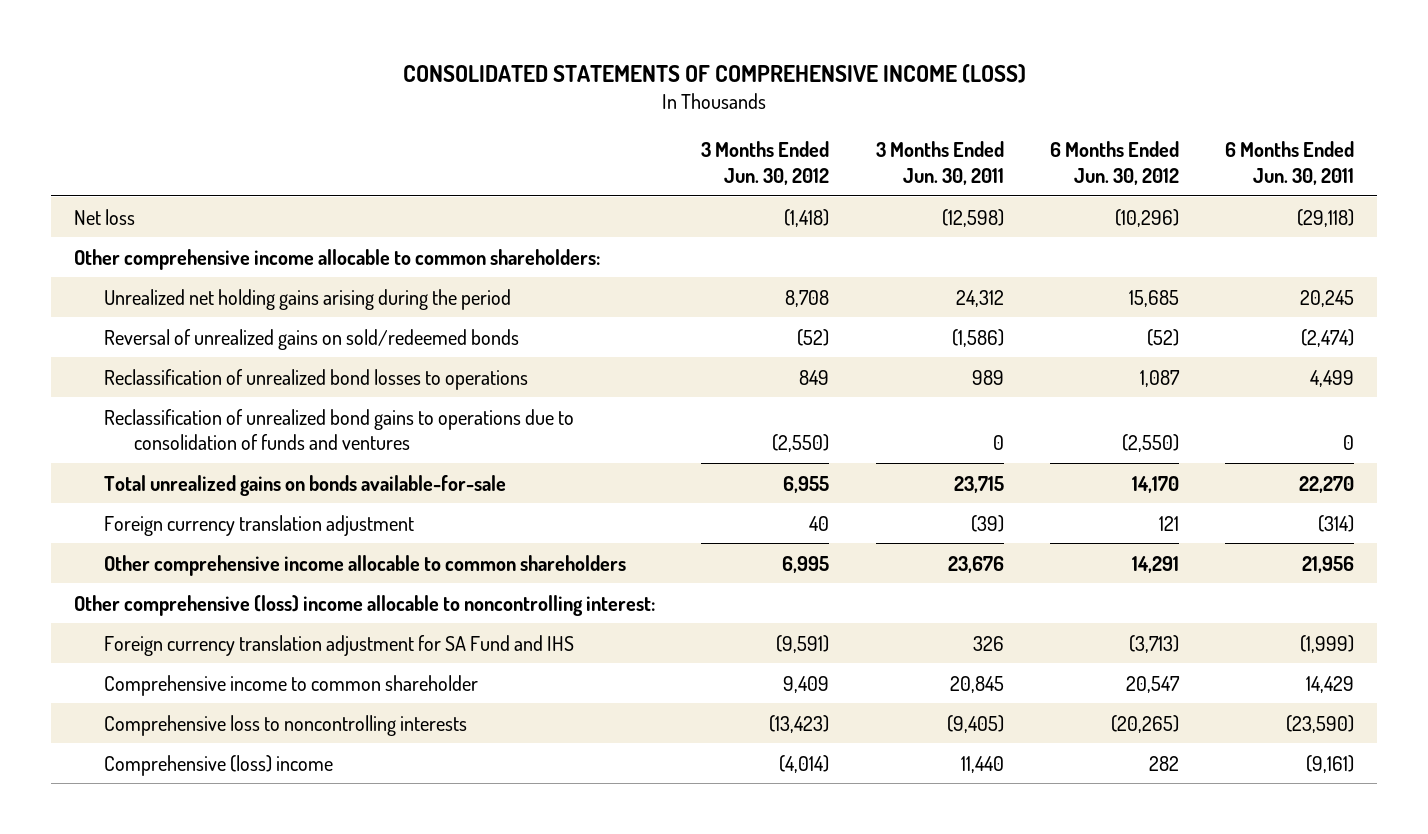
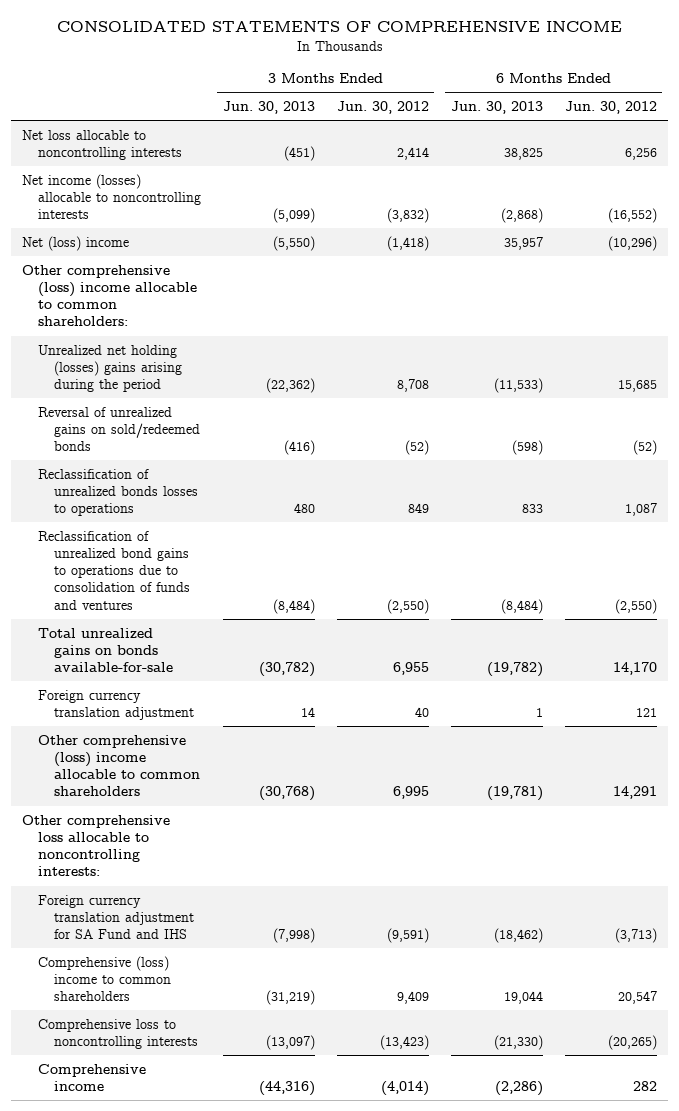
- CONSOLIDATED STATEMENTS OF COMPREHENSIVE INCOME (LOSS)
+ CONSOLIDATED STATEMENTS OF COMPREHENSIVE INCOME
- | 3 Months Ended Jun. 30, 2012 | 3 Months Ended Jun. 30, 2011 | 6 Months Ended Jun. 30, 2012 | 6 Months Ended Jun. 30, 2011
+ | 3 Months Ended Jun. 30, 2013 | 3 Months Ended Jun. 30, 2012 | 6 Months Ended Jun. 30, 2013 | 6 Months Ended Jun. 30, 2012
- Net loss | (1,418) | (12,598) | (10,296) | (29,118)
- Other comprehensive income allocable to common shareholders:
- Unrealized net holding gains arising during the period | 8,708 | 24,312 | 15,685 | 20,245
+ Net loss allocable to noncontrolling interests | (451) | 2,414 | 38,825 | 6,256
+ Net income (losses) allocable to noncontrolling interests | (5,099) | (3,832) | (2,868) | (16,552)
+ Net (loss) income | (5,550) | (1,418) | 35,957 | (10,296)
+ Other comprehensive (loss) income allocable to common shareholders:
+ Unrealized net holding (losses) gains arising during the period | (22,362) | 8,708 | (11,533) | 15,685
- Reclassification of unrealized bond losses to operations | 849 | 989 | 1,087 | 4,499
+ Reclassification of unrealized bonds losses to operations | 480 | 849 | 833 | 1,087
- Other comprehensive income allocable to common shareholders | 6,995 | 23,676 | 14,291 | 21,956
- Other comprehensive (loss) income allocable to noncontrolling interest:
+ Other comprehensive (loss) income allocable to common shareholders | (30,768) | 6,995 | (19,781) | 14,291
+ Other comprehensive loss allocable to noncontrolling interests:
- Comprehensive income to common shareholder | 9,409 | 20,845 | 20,547 | 14,429
+ Comprehensive (loss) income to common shareholders | (31,219) | 9,409 | 19,044 | 20,547
- Comprehensive (loss) income | (4,014) | 11,440 | 282 | (9,161)
+ Comprehensive income | (44,316) | (4,014) | (2,286) | 282

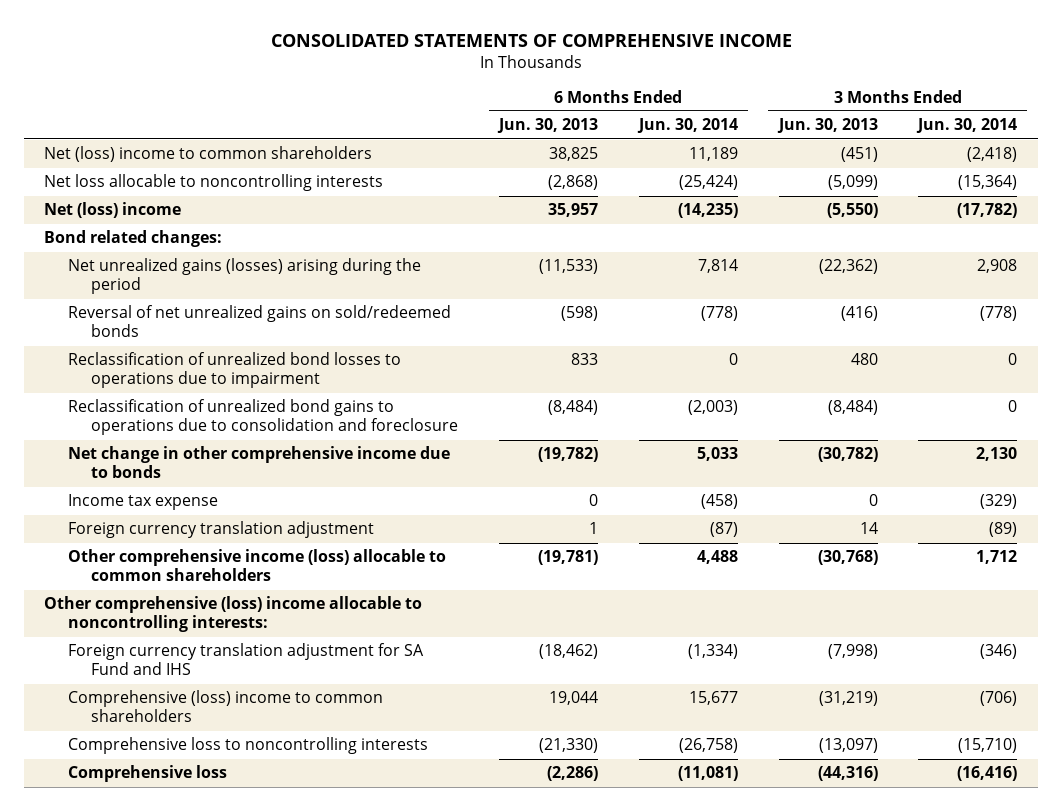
- | 3 Months Ended Jun. 30, 2013 | 3 Months Ended Jun. 30, 2012 | 6 Months Ended Jun. 30, 2013 | 6 Months Ended Jun. 30, 2012
+ | 6 Months Ended Jun. 30, 2013 | 6 Months Ended Jun. 30, 2014 | 3 Months Ended Jun. 30, 2013 | 3 Months Ended Jun. 30, 2014
- Net loss allocable to noncontrolling interests | (451) | 2,414 | 38,825 | 6,256
- Net income (losses) allocable to noncontrolling interests | (5,099) | (3,832) | (2,868) | (16,552)
+ Net (loss) income to common shareholders | 38,825 | 11,189 | (451) | (2,418)
+ Net loss allocable to noncontrolling interests | (2,868) | (25,424) | (5,099) | (15,364)
- Other comprehensive (loss) income allocable to common shareholders:
- Unrealized net holding (losses) gains arising during the period | (22,362) | 8,708 | (11,533) | 15,685
- Reversal of unrealized gains on sold/redeemed bonds | (416) | (52) | (598) | (52)
- Reclassification of unrealized bonds losses to operations | 480 | 849 | 833 | 1,087
- Reclassification of unrealized bond gains to operations due to consolidation of funds and ventures | (8,484) | (2,550) | (8,484) | (2,550)
- Total unrealized gains on bonds available-for-sale | (30,782) | 6,955 | (19,782) | 14,170
+ Bond related changes:
+ Net unrealized gains (losses) arising during the period | (11,533) | 7,814 | (22,362) | 2,908
+ Reversal of net unrealized gains on sold/redeemed bonds | (598) | (778) | (416) | (778)
+ Reclassification of unrealized bond losses to operations due to impairment | 833 | 0 | 480 | 0
+ Reclassification of unrealized bond gains to operations due to consolidation and foreclosure | (8,484) | (2,003) | (8,484) | 0
+ Net change in other comprehensive income due to bonds | (19,782) | 5,033 | (30,782) | 2,130
+ Income tax expense | 0 | (458) | 0 | (329)
- Other comprehensive (loss) income allocable to common shareholders | (30,768) | 6,995 | (19,781) | 14,291
- Other comprehensive loss allocable to noncontrolling interests:
+ Other comprehensive income (loss) allocable to common shareholders | (19,781) | 4,488 | (30,768) | 1,712
+ Other comprehensive (loss) income allocable to noncontrolling interests:
- Comprehensive income | (44,316) | (4,014) | (2,286) | 282
+ Comprehensive loss | (2,286) | (11,081) | (44,316) | (16,416)

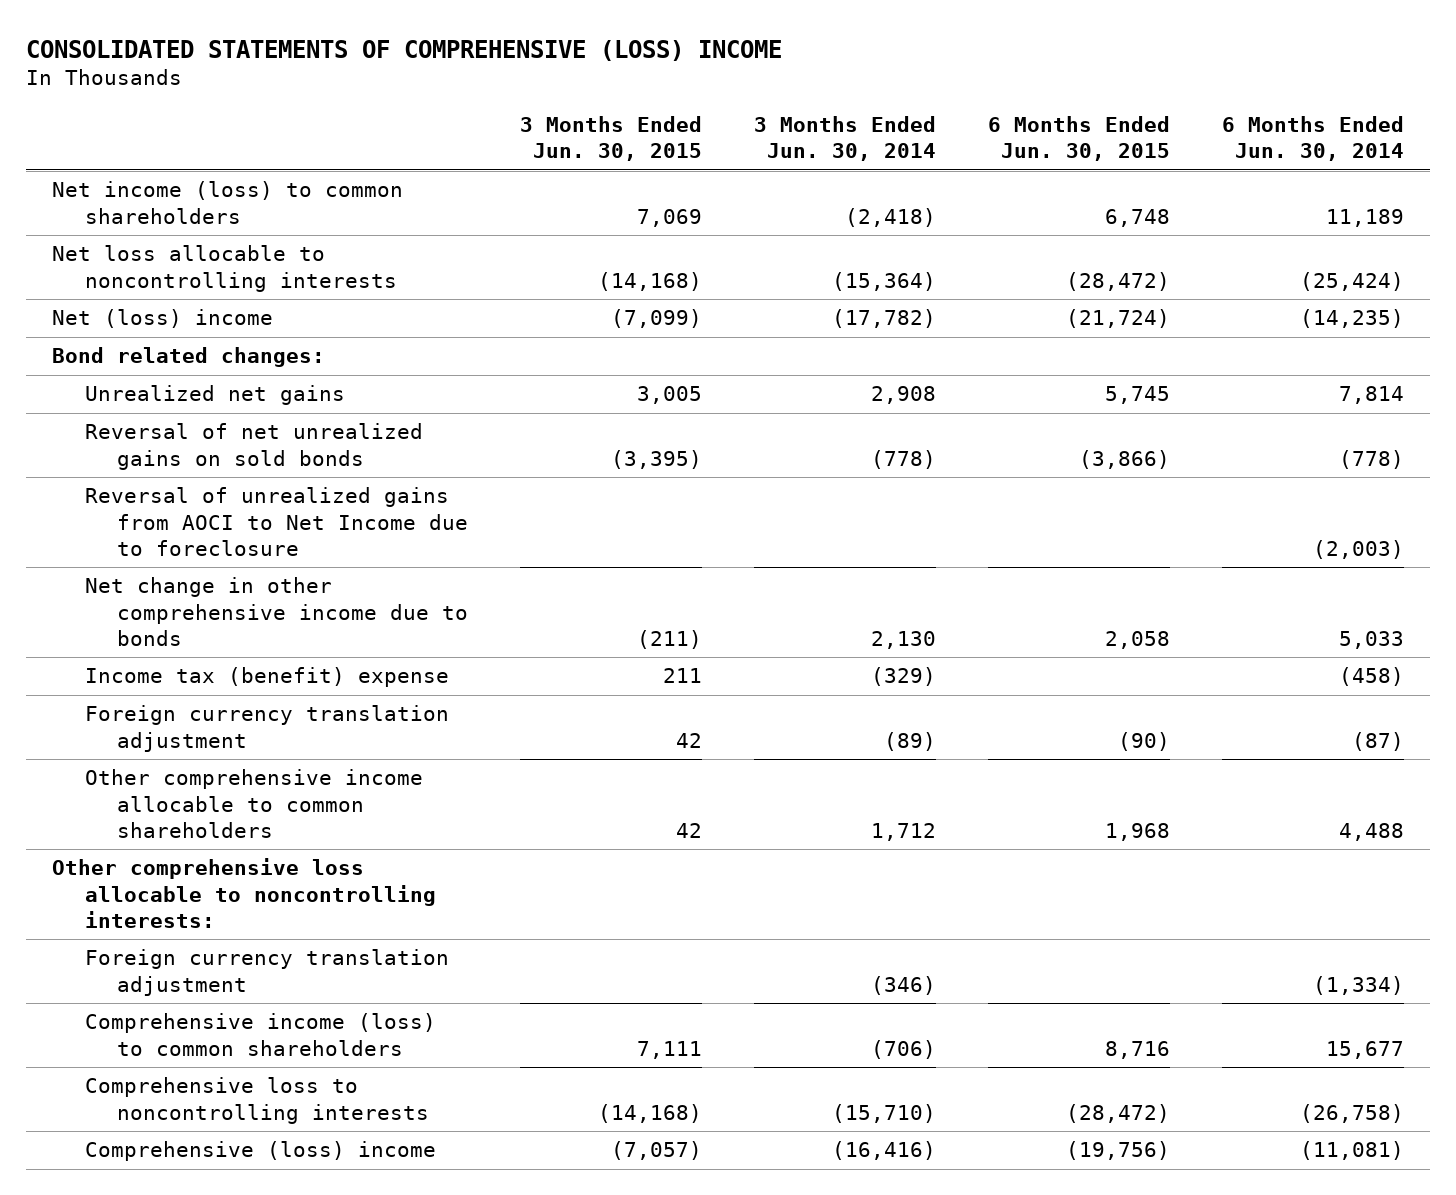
- CONSOLIDATED STATEMENTS OF COMPREHENSIVE INCOME
+ CONSOLIDATED STATEMENTS OF COMPREHENSIVE (LOSS) INCOME
- | 6 Months Ended Jun. 30, 2013 | 6 Months Ended Jun. 30, 2014 | 3 Months Ended Jun. 30, 2013 | 3 Months Ended Jun. 30, 2014
+ | 3 Months Ended Jun. 30, 2015 | 3 Months Ended Jun. 30, 2014 | 6 Months Ended Jun. 30, 2015 | 6 Months Ended Jun. 30, 2014
- Net (loss) income to common shareholders | 38,825 | 11,189 | (451) | (2,418)
+ Net income (loss) to common shareholders | 7,069 | (2,418) | 6,748 | 11,189
- Net unrealized gains (losses) arising during the period | (11,533) | 7,814 | (22,362) | 2,908
- Reversal of net unrealized gains on sold/redeemed bonds | (598) | (778) | (416) | (778)
- Reclassification of unrealized bond losses to operations due to impairment | 833 | 0 | 480 | 0
- Reclassification of unrealized bond gains to operations due to consolidation and foreclosure | (8,484) | (2,003) | (8,484) | 0
+ Unrealized net gains | 3,005 | 2,908 | 5,745 | 7,814
+ Reversal of net unrealized gains on sold bonds | (3,395) | (778) | (3,866) | (778)
+ Reversal of unrealized gains from AOCI to Net Income due to foreclosure | | | | (2,003)
- Income tax expense | 0 | (458) | 0 | (329)
+ Income tax (benefit) expense | 211 | (329) | | (458)
- Other comprehensive income (loss) allocable to common shareholders | (19,781) | 4,488 | (30,768) | 1,712
- Other comprehensive (loss) income allocable to noncontrolling interests:
- Foreign currency translation adjustment for SA Fund and IHS | (18,462) | (1,334) | (7,998) | (346)
- Comprehensive (loss) income to common shareholders | 19,044 | 15,677 | (31,219) | (706)
+ Other comprehensive income allocable to common shareholders | 42 | 1,712 | 1,968 | 4,488
+ Other comprehensive loss allocable to noncontrolling interests:
+ Foreign currency translation adjustment | | (346) | | (1,334)
+ Comprehensive income (loss) to common shareholders | 7,111 | (706) | 8,716 | 15,677
- Comprehensive loss | (2,286) | (11,081) | (44,316) | (16,416)
+ Comprehensive (loss) income | (7,057) | (16,416) | (19,756) | (11,081)

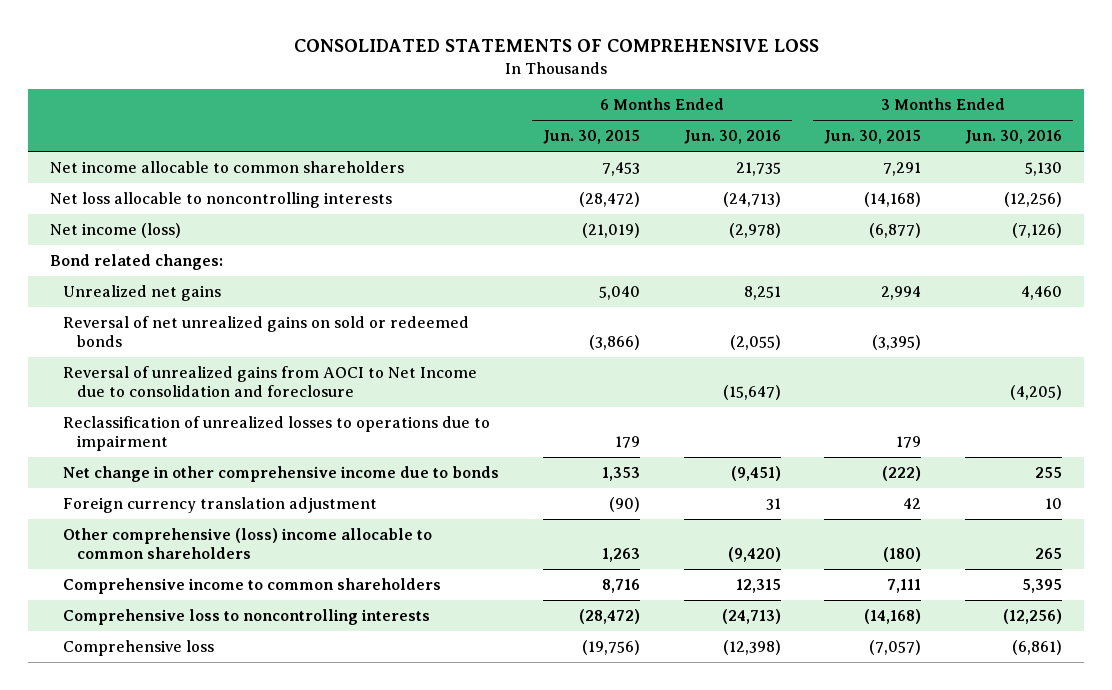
- CONSOLIDATED STATEMENTS OF COMPREHENSIVE (LOSS) INCOME
+ CONSOLIDATED STATEMENTS OF COMPREHENSIVE LOSS
- | 3 Months Ended Jun. 30, 2015 | 3 Months Ended Jun. 30, 2014 | 6 Months Ended Jun. 30, 2015 | 6 Months Ended Jun. 30, 2014
+ | 6 Months Ended Jun. 30, 2015 | 6 Months Ended Jun. 30, 2016 | 3 Months Ended Jun. 30, 2015 | 3 Months Ended Jun. 30, 2016
- Net income (loss) to common shareholders | 7,069 | (2,418) | 6,748 | 11,189
+ Net income allocable to common shareholders | 7,453 | 21,735 | 7,291 | 5,130
- Net (loss) income | (7,099) | (17,782) | (21,724) | (14,235)
+ Net income (loss) | (21,019) | (2,978) | (6,877) | (7,126)
- Unrealized net gains | 3,005 | 2,908 | 5,745 | 7,814
- Reversal of net unrealized gains on sold bonds | (3,395) | (778) | (3,866) | (778)
- Reversal of unrealized gains from AOCI to Net Income due to foreclosure | | | | (2,003)
- Net change in other comprehensive income due to bonds | (211) | 2,130 | 2,058 | 5,033
- Income tax (benefit) expense | 211 | (329) | | (458)
+ Unrealized net gains | 5,040 | 8,251 | 2,994 | 4,460
+ Reversal of net unrealized gains on sold or redeemed bonds | (3,866) | (2,055) | (3,395) |
+ Reversal of unrealized gains from AOCI to Net Income due to consolidation and foreclosure | | (15,647) | | (4,205)
+ Reclassification of unrealized losses to operations due to impairment | 179 | | 179 |
+ Net change in other comprehensive income due to bonds | 1,353 | (9,451) | (222) | 255
- Other comprehensive income allocable to common shareholders | 42 | 1,712 | 1,968 | 4,488
- Other comprehensive loss allocable to noncontrolling interests:
- Foreign currency translation adjustment | | (346) | | (1,334)
- Comprehensive income (loss) to common shareholders | 7,111 | (706) | 8,716 | 15,677
+ Other comprehensive (loss) income allocable to common shareholders | 1,263 | (9,420) | (180) | 265
+ Comprehensive income to common shareholders | 8,716 | 12,315 | 7,111 | 5,395
- Comprehensive (loss) income | (7,057) | (16,416) | (19,756) | (11,081)
+ Comprehensive loss | (19,756) | (12,398) | (7,057) | (6,861)

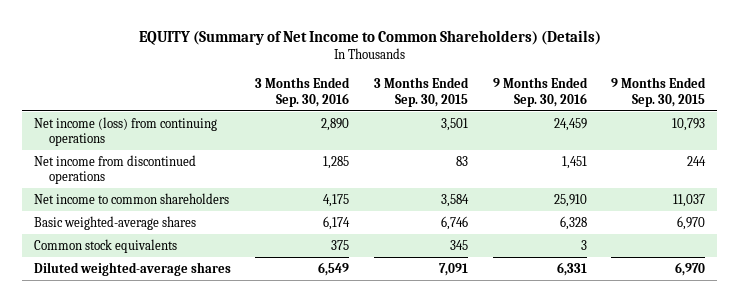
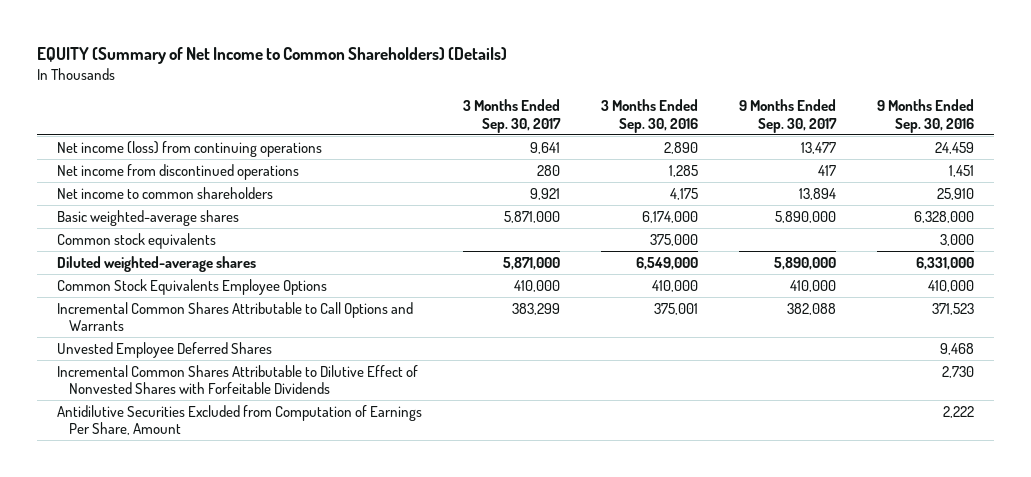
- | 3 Months Ended Sep. 30, 2016 | 3 Months Ended Sep. 30, 2015 | 9 Months Ended Sep. 30, 2016 | 9 Months Ended Sep. 30, 2015
+ | 3 Months Ended Sep. 30, 2017 | 3 Months Ended Sep. 30, 2016 | 9 Months Ended Sep. 30, 2017 | 9 Months Ended Sep. 30, 2016
- Basic weighted-average shares | 6,174 | 6,746 | 6,328 | 6,970
- Common stock equivalents | 375 | 345 | 3 |
- Diluted weighted-average shares | 6,549 | 7,091 | 6,331 | 6,970
+ Basic weighted-average shares | 5,871,000 | 6,174,000 | 5,890,000 | 6,328,000
+ Common stock equivalents | | 375,000 | | 3,000
+ Diluted weighted-average shares | 5,871,000 | 6,549,000 | 5,890,000 | 6,331,000
+ Common Stock Equivalents Employee Options | 410,000 | 410,000 | 410,000 | 410,000
+ Incremental Common Shares Attributable to Call Options and Warrants | 383,299 | 375,001 | 382,088 | 371,523
+ Unvested Employee Deferred Shares | | | | 9,468
+ Incremental Common Shares Attributable to Dilutive Effect of Nonvested Shares with Forfeitable Dividends | | | | 2,730
+ Antidilutive Securities Excluded from Computation of Earnings Per Share, Amount | | | | 2,222

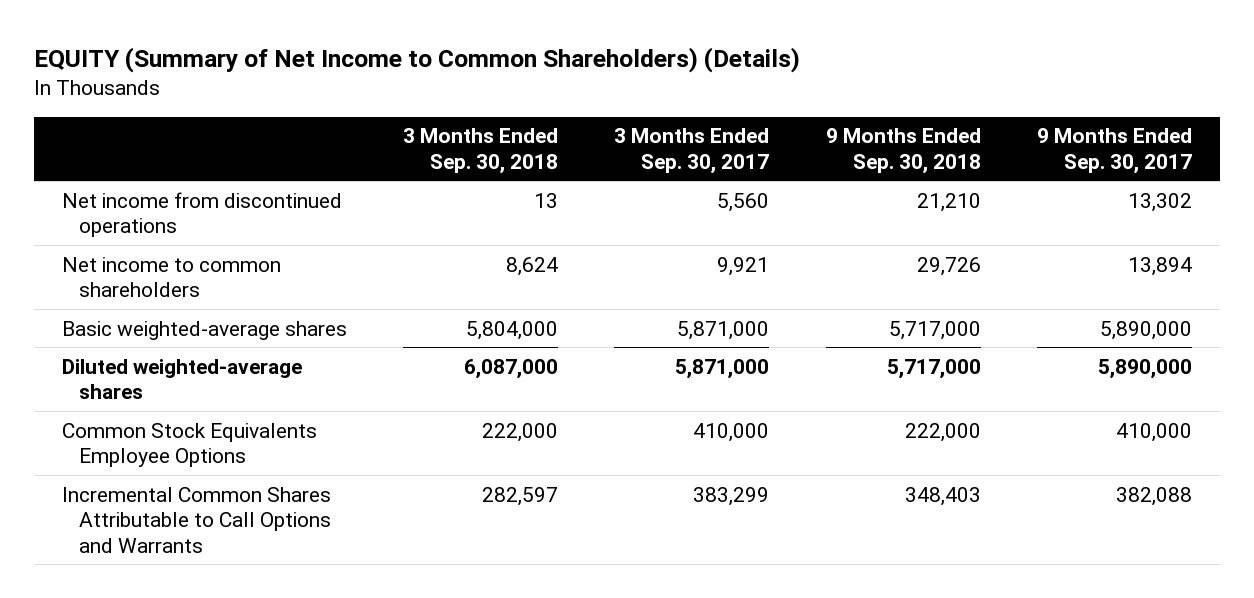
- | 3 Months Ended Sep. 30, 2017 | 3 Months Ended Sep. 30, 2016 | 9 Months Ended Sep. 30, 2017 | 9 Months Ended Sep. 30, 2016
+ | 3 Months Ended Sep. 30, 2018 | 3 Months Ended Sep. 30, 2017 | 9 Months Ended Sep. 30, 2018 | 9 Months Ended Sep. 30, 2017
- Net income (loss) from continuing operations | 9,641 | 2,890 | 13,477 | 24,459
- Net income from discontinued operations | 280 | 1,285 | 417 | 1,451
+ Net income from discontinued operations | 13 | 5,560 | 21,210 | 13,302
- Common stock equivalents | | 375,000 | | 3,000
- Unvested Employee Deferred Shares | | | | 9,468
- Incremental Common Shares Attributable to Dilutive Effect of Nonvested Shares with Forfeitable Dividends | | | | 2,730
- Antidilutive Securities Excluded from Computation of Earnings Per Share, Amount | | | | 2,222

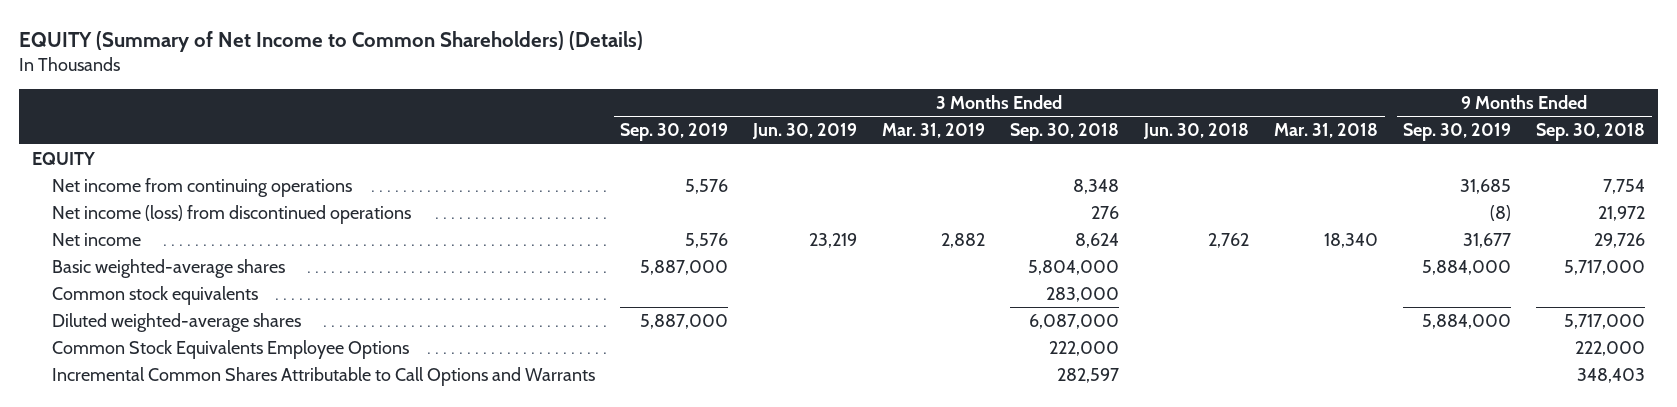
- | 3 Months Ended Sep. 30, 2018 | 3 Months Ended Sep. 30, 2017 | 9 Months Ended Sep. 30, 2018 | 9 Months Ended Sep. 30, 2017
+ | 3 Months Ended Sep. 30, 2019 | 3 Months Ended Jun. 30, 2019 | 3 Months Ended Mar. 31, 2019 | 3 Months Ended Sep. 30, 2018 | 3 Months Ended Jun. 30, 2018 | 3 Months Ended Mar. 31, 2018 | 9 Months Ended Sep. 30, 2019 | 9 Months Ended Sep. 30, 2018
- Net income from discontinued operations | 13 | 5,560 | 21,210 | 13,302
- Net income to common shareholders | 8,624 | 9,921 | 29,726 | 13,894
+ EQUITY
+ Net income from continuing operations | 5,576 | | | 8,348 | | | 31,685 | 7,754
+ Net income (loss) from discontinued operations | | | | 276 | | | (8) | 21,972
+ Net income | 5,576 | 23,219 | 2,882 | 8,624 | 2,762 | 18,340 | 31,677 | 29,726
+ Common stock equivalents | | | | 283,000 | | | |

